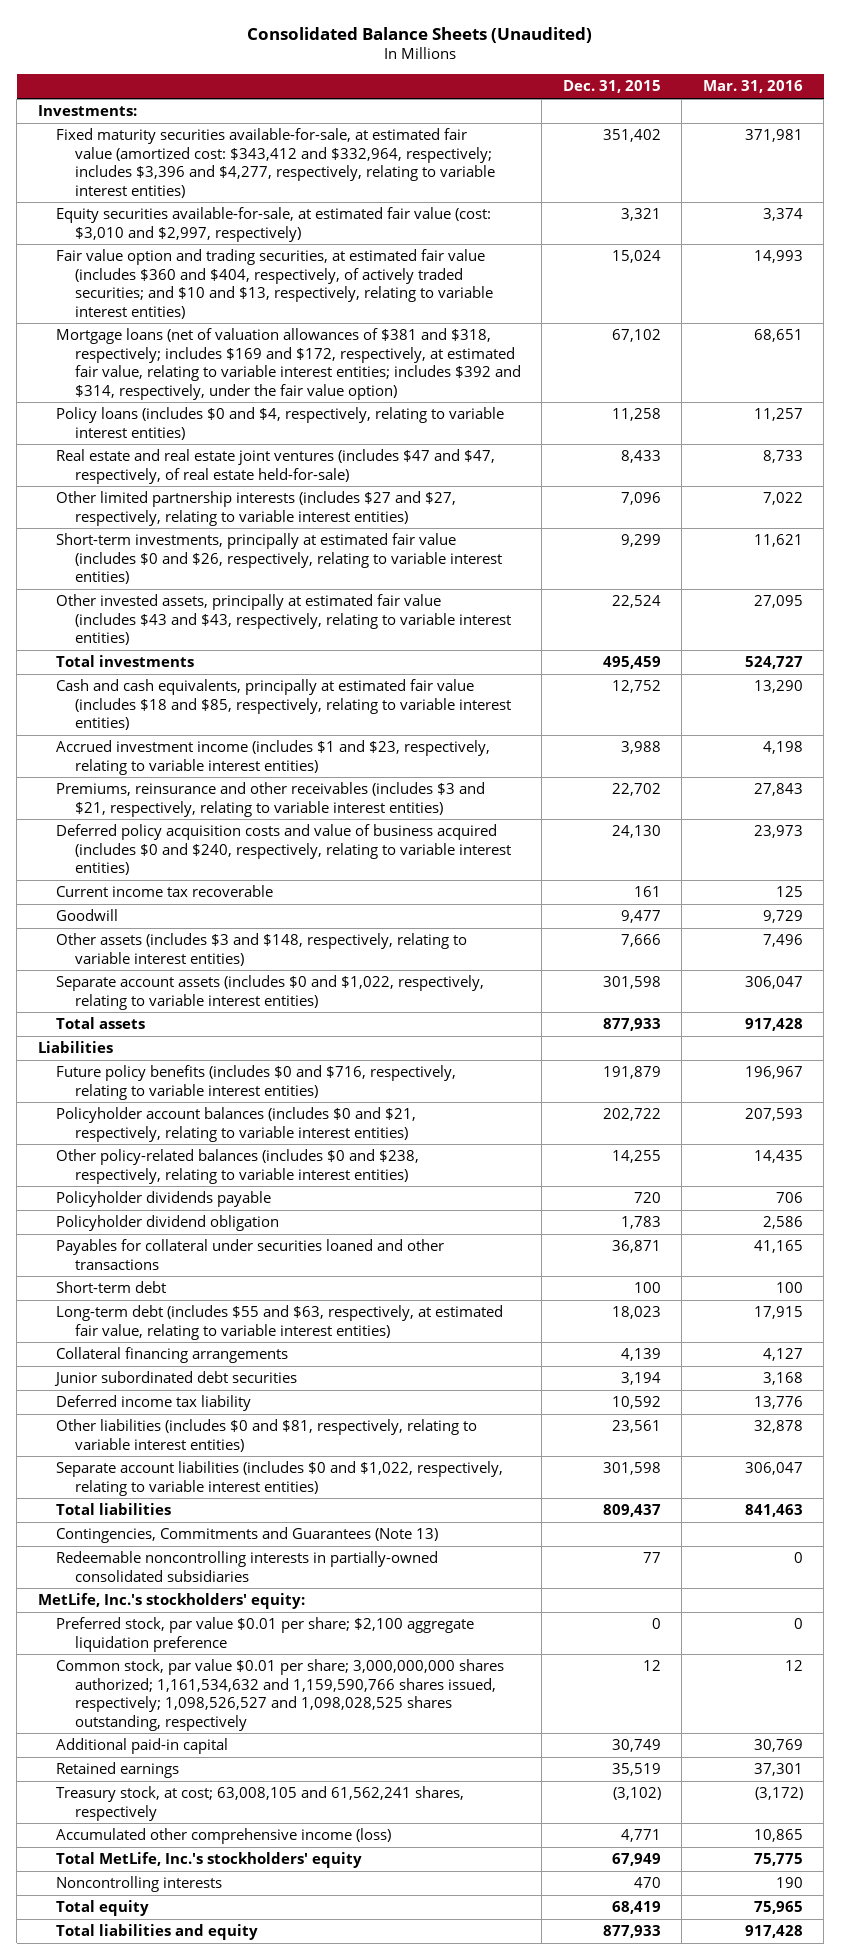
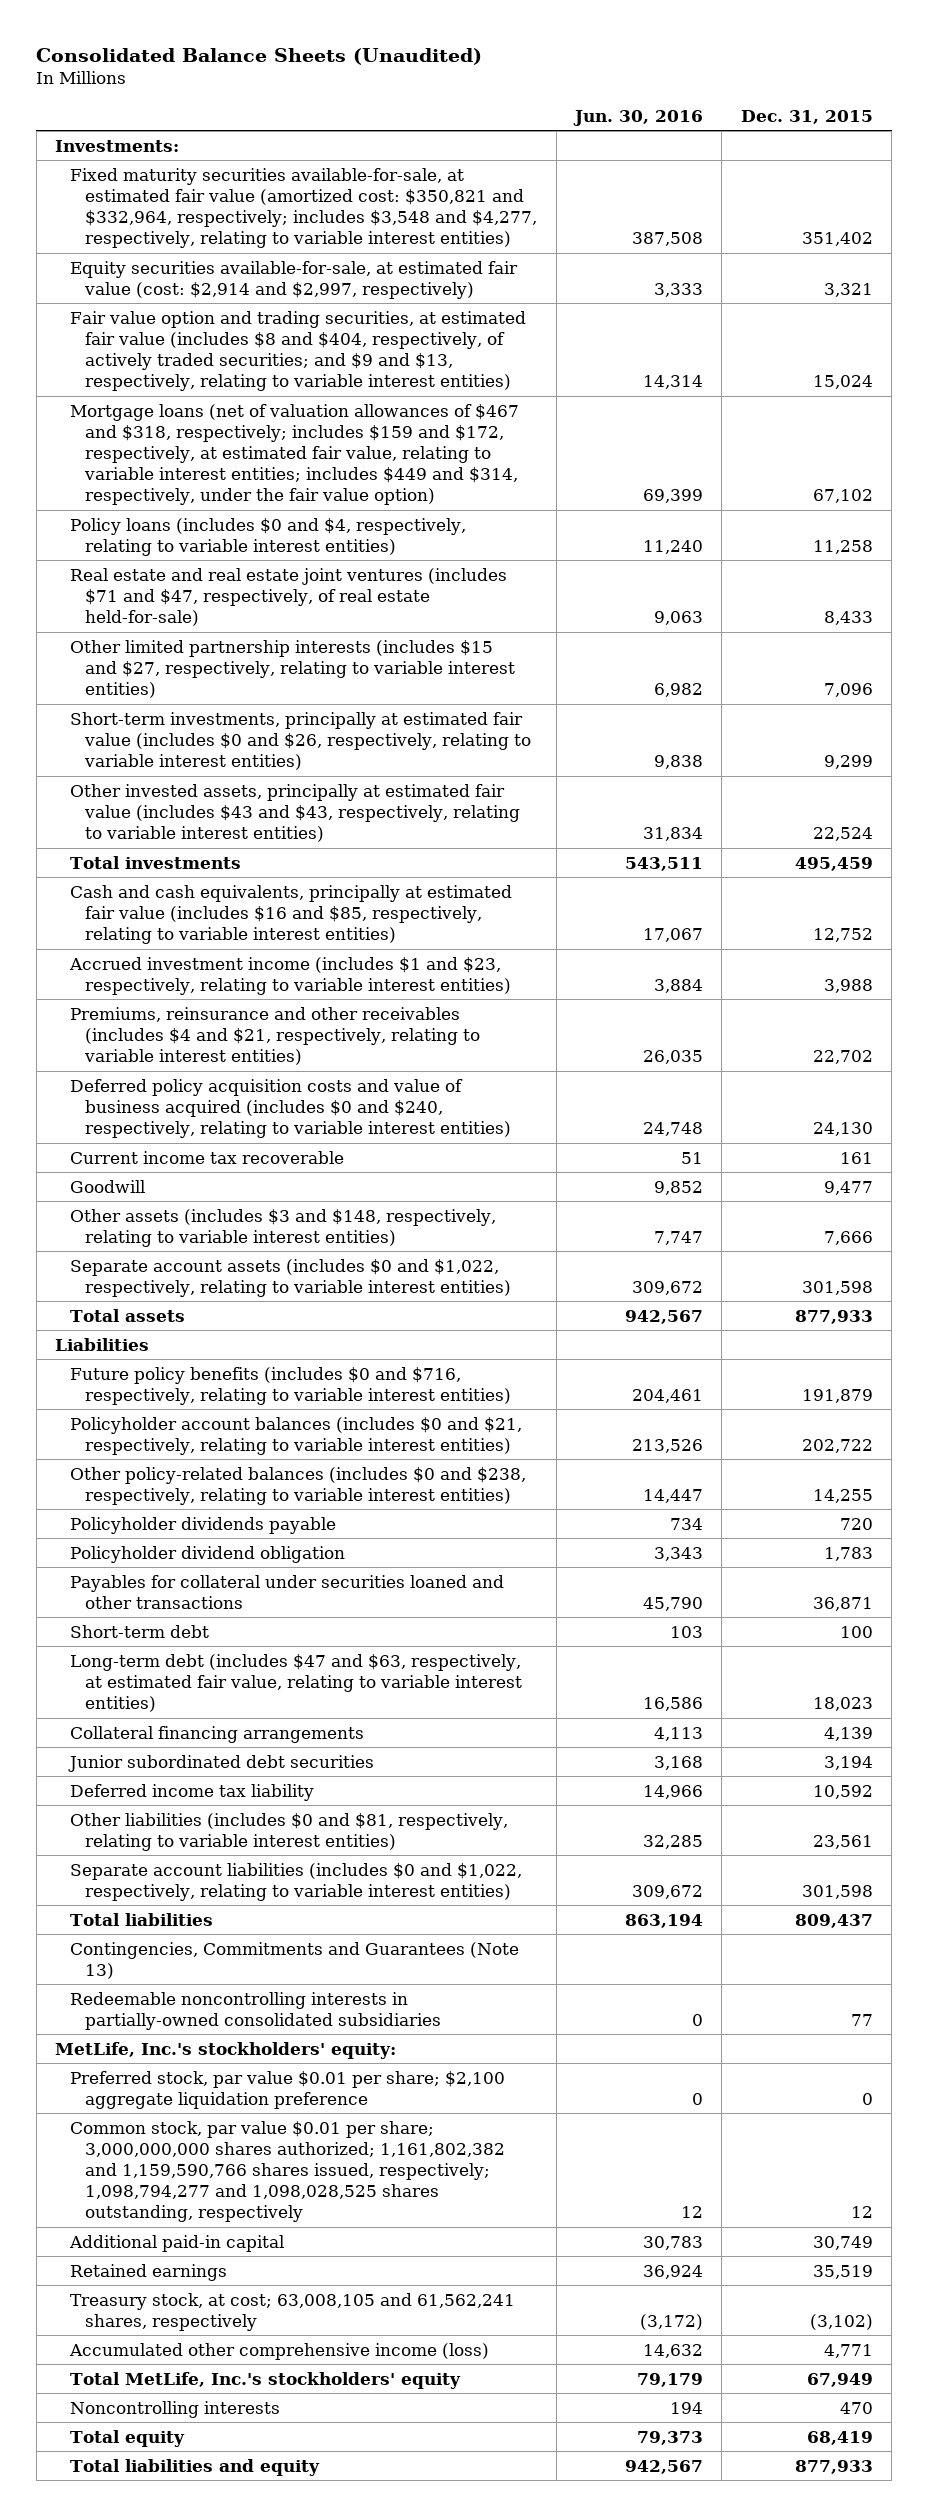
- | Dec. 31, 2015 | Mar. 31, 2016
+ | Jun. 30, 2016 | Dec. 31, 2015
- Fixed maturity securities available-for-sale, at estimated fair value (amortized cost: $343,412 and $332,964, respectively; includes $3,396 and $4,277, respectively, relating to variable interest entities) | 351,402 | 371,981
- Equity securities available-for-sale, at estimated fair value (cost: $3,010 and $2,997, respectively) | 3,321 | 3,374
- Fair value option and trading securities, at estimated fair value (includes $360 and $404, respectively, of actively traded securities; and $10 and $13, respectively, relating to variable interest entities) | 15,024 | 14,993
- Mortgage loans (net of valuation allowances of $381 and $318, respectively; includes $169 and $172, respectively, at estimated fair value, relating to variable interest entities; includes $392 and $314, respectively, under the fair value option) | 67,102 | 68,651
+ Fixed maturity securities available-for-sale, at estimated fair value (amortized cost: $350,821 and $332,964, respectively; includes $3,548 and $4,277, respectively, relating to variable interest entities) | 387,508 | 351,402
+ Equity securities available-for-sale, at estimated fair value (cost: $2,914 and $2,997, respectively) | 3,333 | 3,321
+ Fair value option and trading securities, at estimated fair value (includes $8 and $404, respectively, of actively traded securities; and $9 and $13, respectively, relating to variable interest entities) | 14,314 | 15,024
+ Mortgage loans (net of valuation allowances of $467 and $318, respectively; includes $159 and $172, respectively, at estimated fair value, relating to variable interest entities; includes $449 and $314, respectively, under the fair value option) | 69,399 | 67,102
- Real estate and real estate joint ventures (includes $47 and $47, respectively, of real estate held-for-sale) | 8,433 | 8,733
- Other limited partnership interests (includes $27 and $27, respectively, relating to variable interest entities) | 7,096 | 7,022
+ Real estate and real estate joint ventures (includes $71 and $47, respectively, of real estate held-for-sale) | 9,063 | 8,433
+ Other limited partnership interests (includes $15 and $27, respectively, relating to variable interest entities) | 6,982 | 7,096
- Cash and cash equivalents, principally at estimated fair value (includes $18 and $85, respectively, relating to variable interest entities) | 12,752 | 13,290
+ Cash and cash equivalents, principally at estimated fair value (includes $16 and $85, respectively, relating to variable interest entities) | 17,067 | 12,752
- Premiums, reinsurance and other receivables (includes $3 and $21, respectively, relating to variable interest entities) | 22,702 | 27,843
+ Premiums, reinsurance and other receivables (includes $4 and $21, respectively, relating to variable interest entities) | 26,035 | 22,702
- Long-term debt (includes $55 and $63, respectively, at estimated fair value, relating to variable interest entities) | 18,023 | 17,915
+ Long-term debt (includes $47 and $63, respectively, at estimated fair value, relating to variable interest entities) | 16,586 | 18,023
- Common stock, par value $0.01 per share; 3,000,000,000 shares authorized; 1,161,534,632 and 1,159,590,766 shares issued, respectively; 1,098,526,527 and 1,098,028,525 shares outstanding, respectively | 12 | 12
+ Common stock, par value $0.01 per share; 3,000,000,000 shares authorized; 1,161,802,382 and 1,159,590,766 shares issued, respectively; 1,098,794,277 and 1,098,028,525 shares outstanding, respectively | 12 | 12

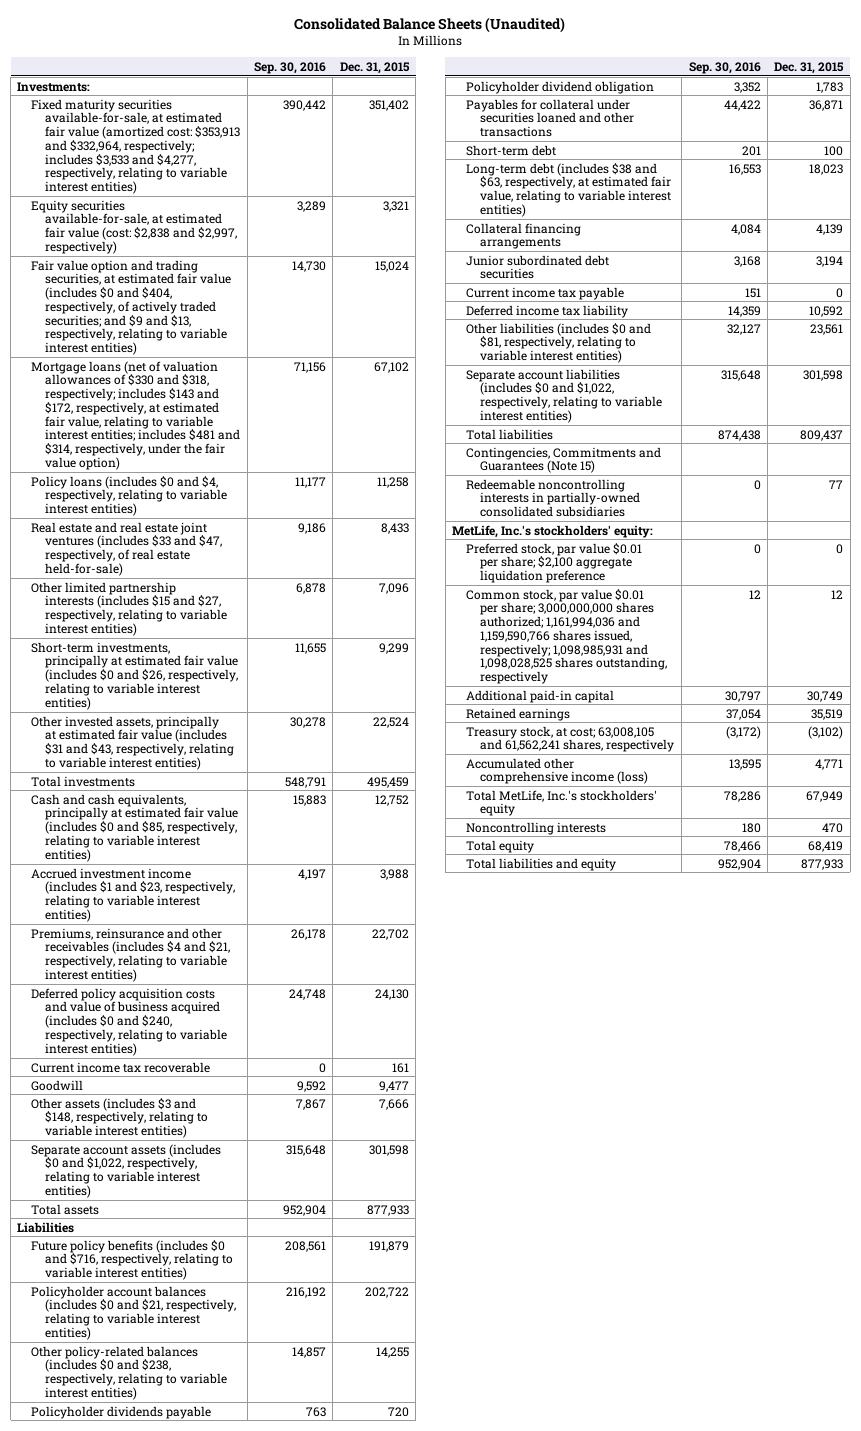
- | Jun. 30, 2016 | Dec. 31, 2015
+ | Sep. 30, 2016 | Dec. 31, 2015
- Fixed maturity securities available-for-sale, at estimated fair value (amortized cost: $350,821 and $332,964, respectively; includes $3,548 and $4,277, respectively, relating to variable interest entities) | 387,508 | 351,402
- Equity securities available-for-sale, at estimated fair value (cost: $2,914 and $2,997, respectively) | 3,333 | 3,321
- Fair value option and trading securities, at estimated fair value (includes $8 and $404, respectively, of actively traded securities; and $9 and $13, respectively, relating to variable interest entities) | 14,314 | 15,024
- Mortgage loans (net of valuation allowances of $467 and $318, respectively; includes $159 and $172, respectively, at estimated fair value, relating to variable interest entities; includes $449 and $314, respectively, under the fair value option) | 69,399 | 67,102
+ Fixed maturity securities available-for-sale, at estimated fair value (amortized cost: $353,913 and $332,964, respectively; includes $3,533 and $4,277, respectively, relating to variable interest entities) | 390,442 | 351,402
+ Equity securities available-for-sale, at estimated fair value (cost: $2,838 and $2,997, respectively) | 3,289 | 3,321
+ Fair value option and trading securities, at estimated fair value (includes $0 and $404, respectively, of actively traded securities; and $9 and $13, respectively, relating to variable interest entities) | 14,730 | 15,024
+ Mortgage loans (net of valuation allowances of $330 and $318, respectively; includes $143 and $172, respectively, at estimated fair value, relating to variable interest entities; includes $481 and $314, respectively, under the fair value option) | 71,156 | 67,102
- Real estate and real estate joint ventures (includes $71 and $47, respectively, of real estate held-for-sale) | 9,063 | 8,433
+ Real estate and real estate joint ventures (includes $33 and $47, respectively, of real estate held-for-sale) | 9,186 | 8,433
- Other invested assets, principally at estimated fair value (includes $43 and $43, respectively, relating to variable interest entities) | 31,834 | 22,524
+ Other invested assets, principally at estimated fair value (includes $31 and $43, respectively, relating to variable interest entities) | 30,278 | 22,524
- Cash and cash equivalents, principally at estimated fair value (includes $16 and $85, respectively, relating to variable interest entities) | 17,067 | 12,752
+ Cash and cash equivalents, principally at estimated fair value (includes $0 and $85, respectively, relating to variable interest entities) | 15,883 | 12,752
- Long-term debt (includes $47 and $63, respectively, at estimated fair value, relating to variable interest entities) | 16,586 | 18,023
+ Long-term debt (includes $38 and $63, respectively, at estimated fair value, relating to variable interest entities) | 16,553 | 18,023
+ Current income tax payable | 151 | 0
- Contingencies, Commitments and Guarantees (Note 13)
+ Contingencies, Commitments and Guarantees (Note 15)
- Common stock, par value $0.01 per share; 3,000,000,000 shares authorized; 1,161,802,382 and 1,159,590,766 shares issued, respectively; 1,098,794,277 and 1,098,028,525 shares outstanding, respectively | 12 | 12
+ Common stock, par value $0.01 per share; 3,000,000,000 shares authorized; 1,161,994,036 and 1,159,590,766 shares issued, respectively; 1,098,985,931 and 1,098,028,525 shares outstanding, respectively | 12 | 12

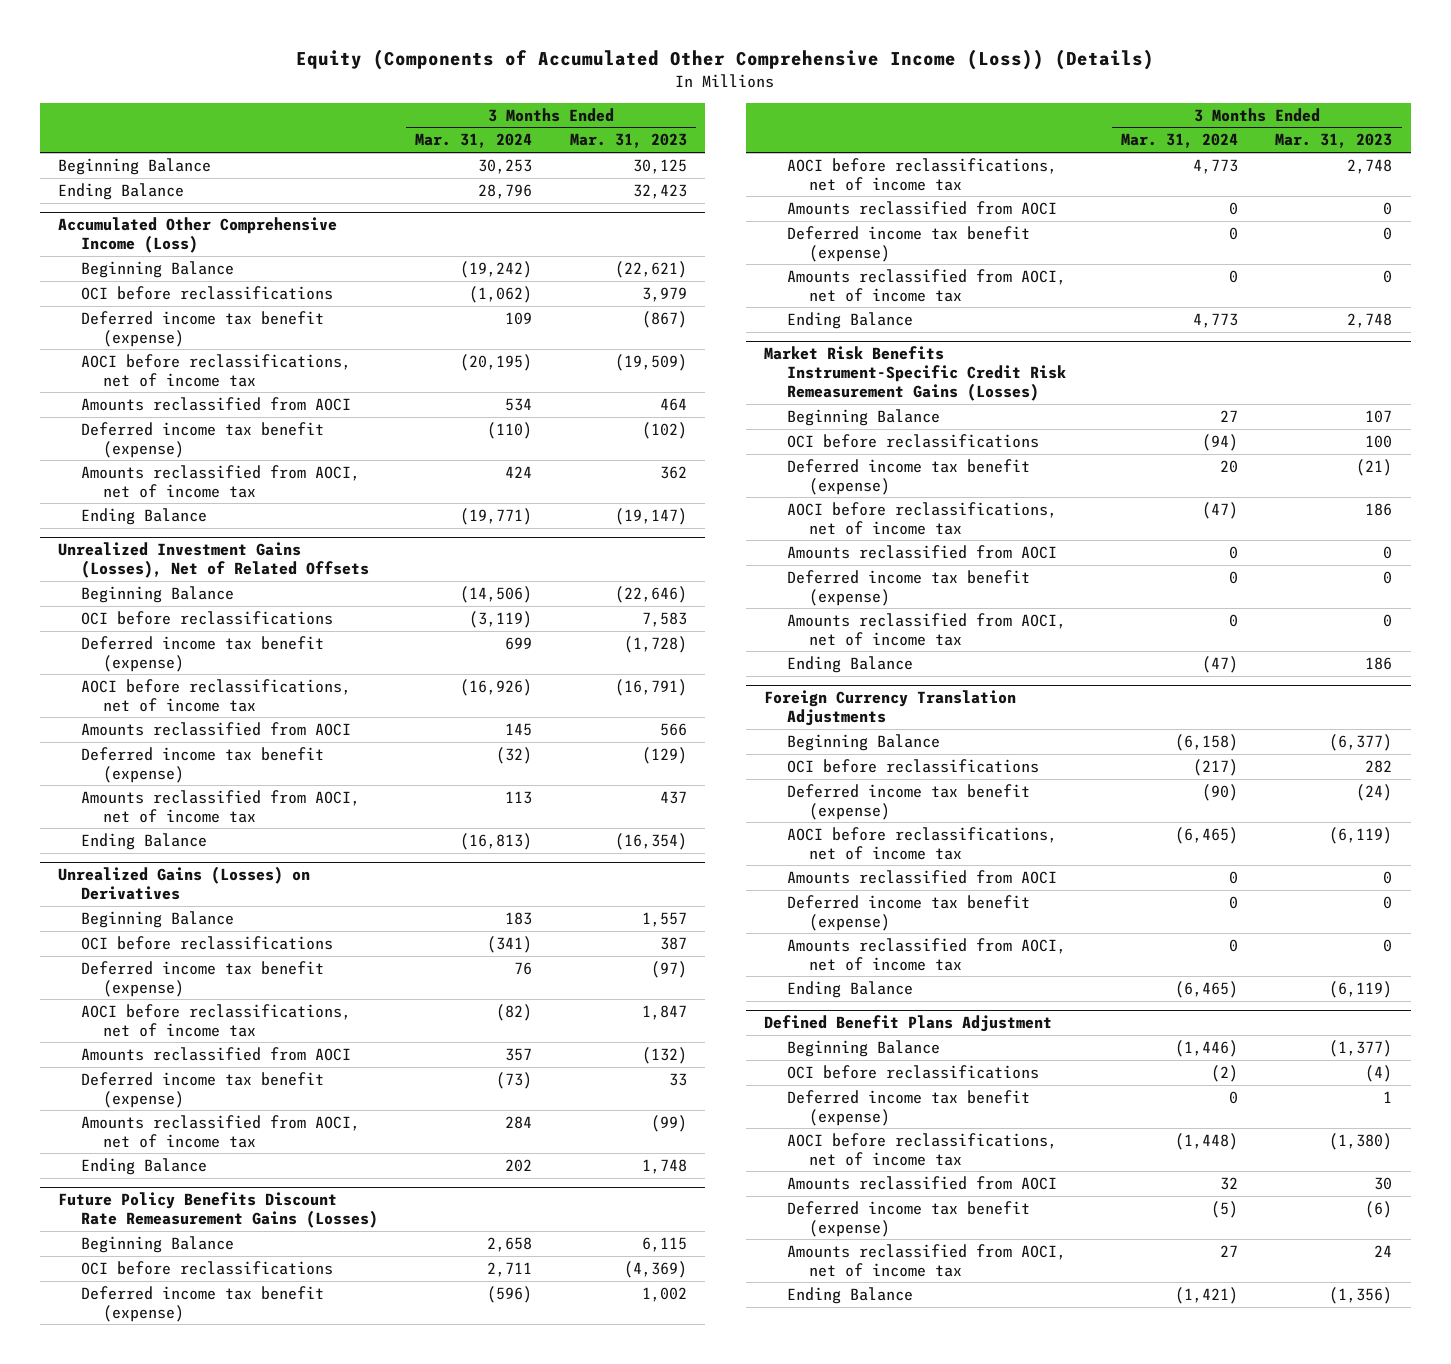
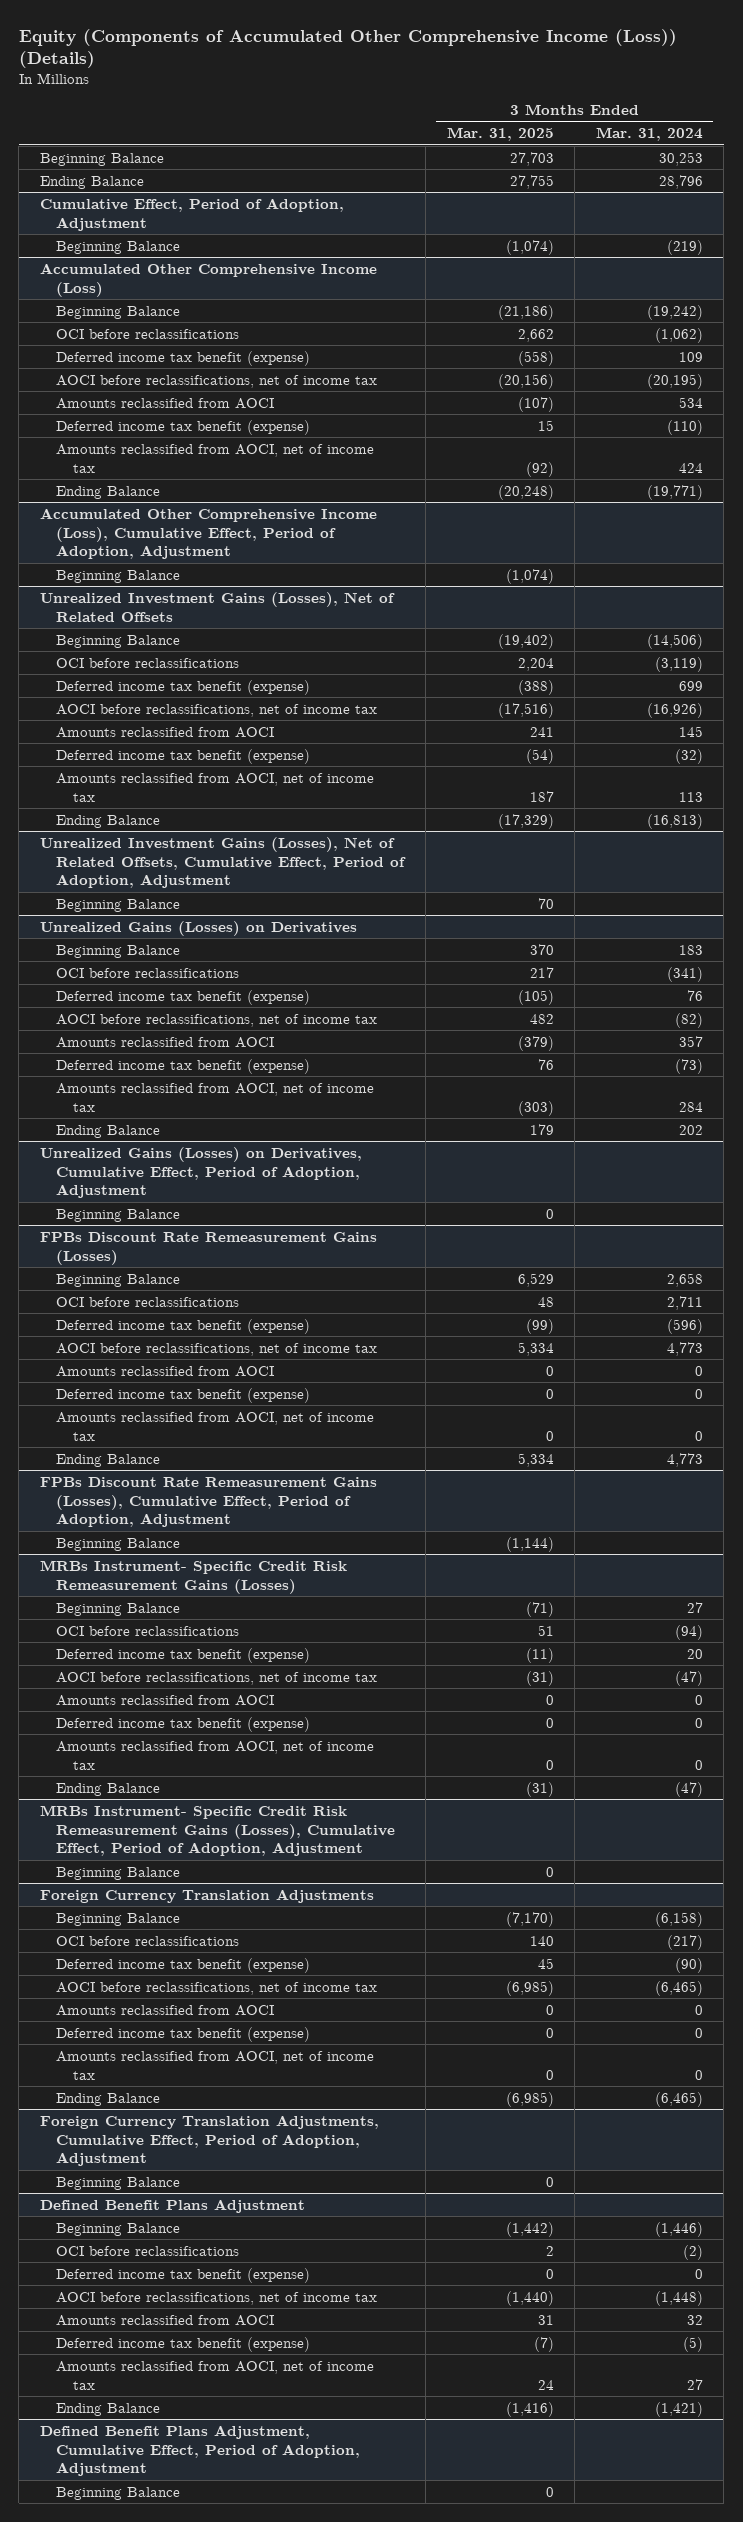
- | 3 Months Ended Mar. 31, 2024 | 3 Months Ended Mar. 31, 2023
+ | 3 Months Ended Mar. 31, 2025 | 3 Months Ended Mar. 31, 2024
+ Cumulative Effect, Period of Adoption, Adjustment
+ Beginning Balance | (1,074) | (219)
+ Accumulated Other Comprehensive Income (Loss), Cumulative Effect, Period of Adoption, Adjustment
+ Beginning Balance | (1,074) |
+ Unrealized Investment Gains (Losses), Net of Related Offsets, Cumulative Effect, Period of Adoption, Adjustment
+ Beginning Balance | 70 |
- Future Policy Benefits Discount Rate Remeasurement Gains (Losses)
+ Unrealized Gains (Losses) on Derivatives, Cumulative Effect, Period of Adoption, Adjustment
+ Beginning Balance | 0 |
+ FPBs Discount Rate Remeasurement Gains (Losses)
- Market Risk Benefits Instrument-Specific Credit Risk Remeasurement Gains (Losses)
+ FPBs Discount Rate Remeasurement Gains (Losses), Cumulative Effect, Period of Adoption, Adjustment
+ Beginning Balance | (1,144) |
+ MRBs Instrument- Specific Credit Risk Remeasurement Gains (Losses)
+ MRBs Instrument- Specific Credit Risk Remeasurement Gains (Losses), Cumulative Effect, Period of Adoption, Adjustment
+ Beginning Balance | 0 |
+ Foreign Currency Translation Adjustments, Cumulative Effect, Period of Adoption, Adjustment
+ Beginning Balance | 0 |
+ Defined Benefit Plans Adjustment, Cumulative Effect, Period of Adoption, Adjustment
+ Beginning Balance | 0 |

